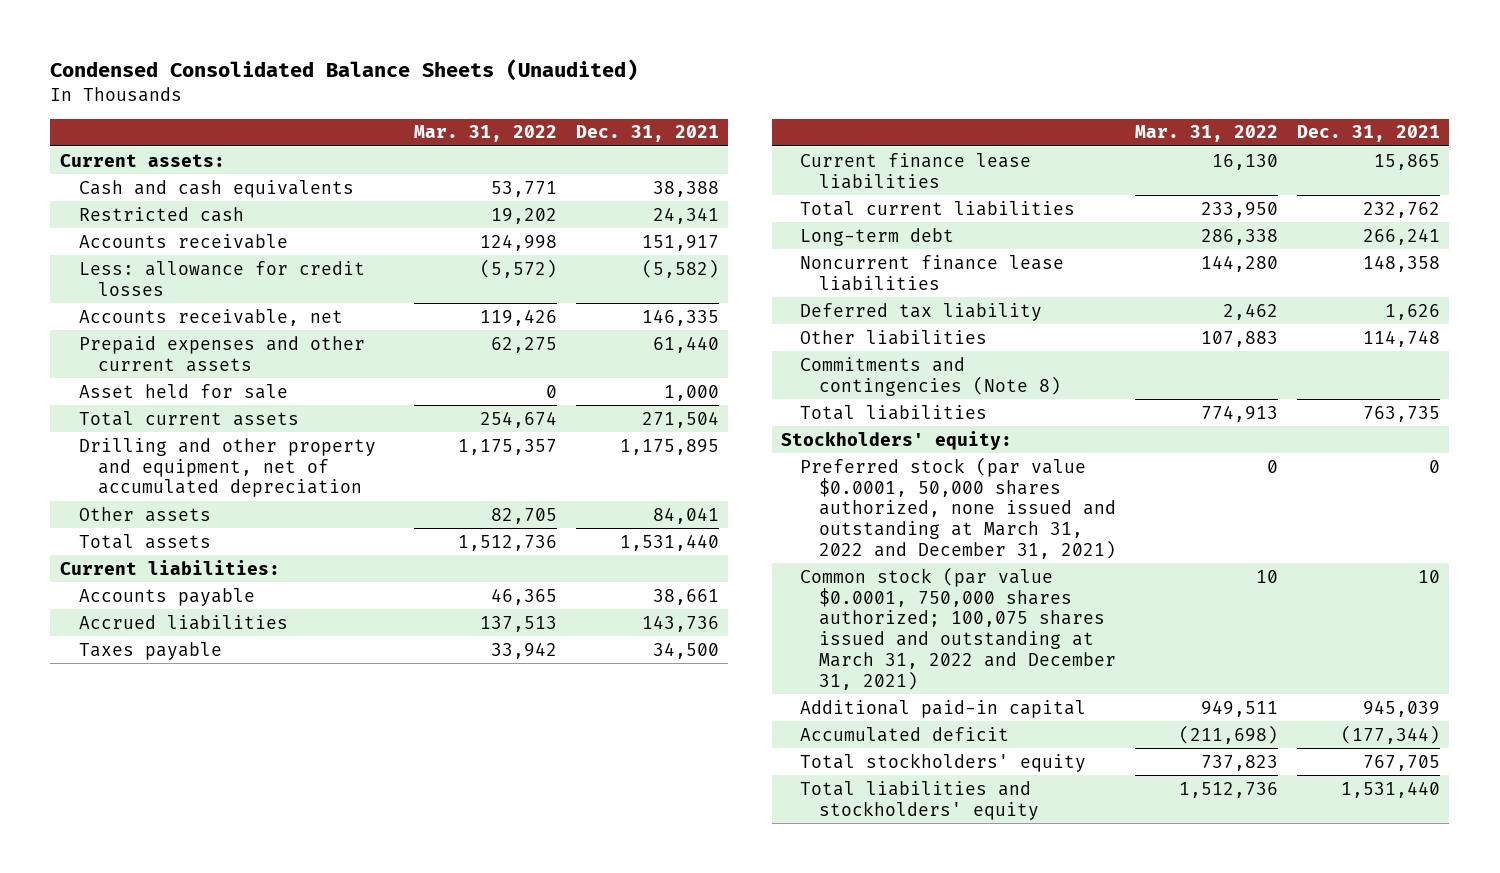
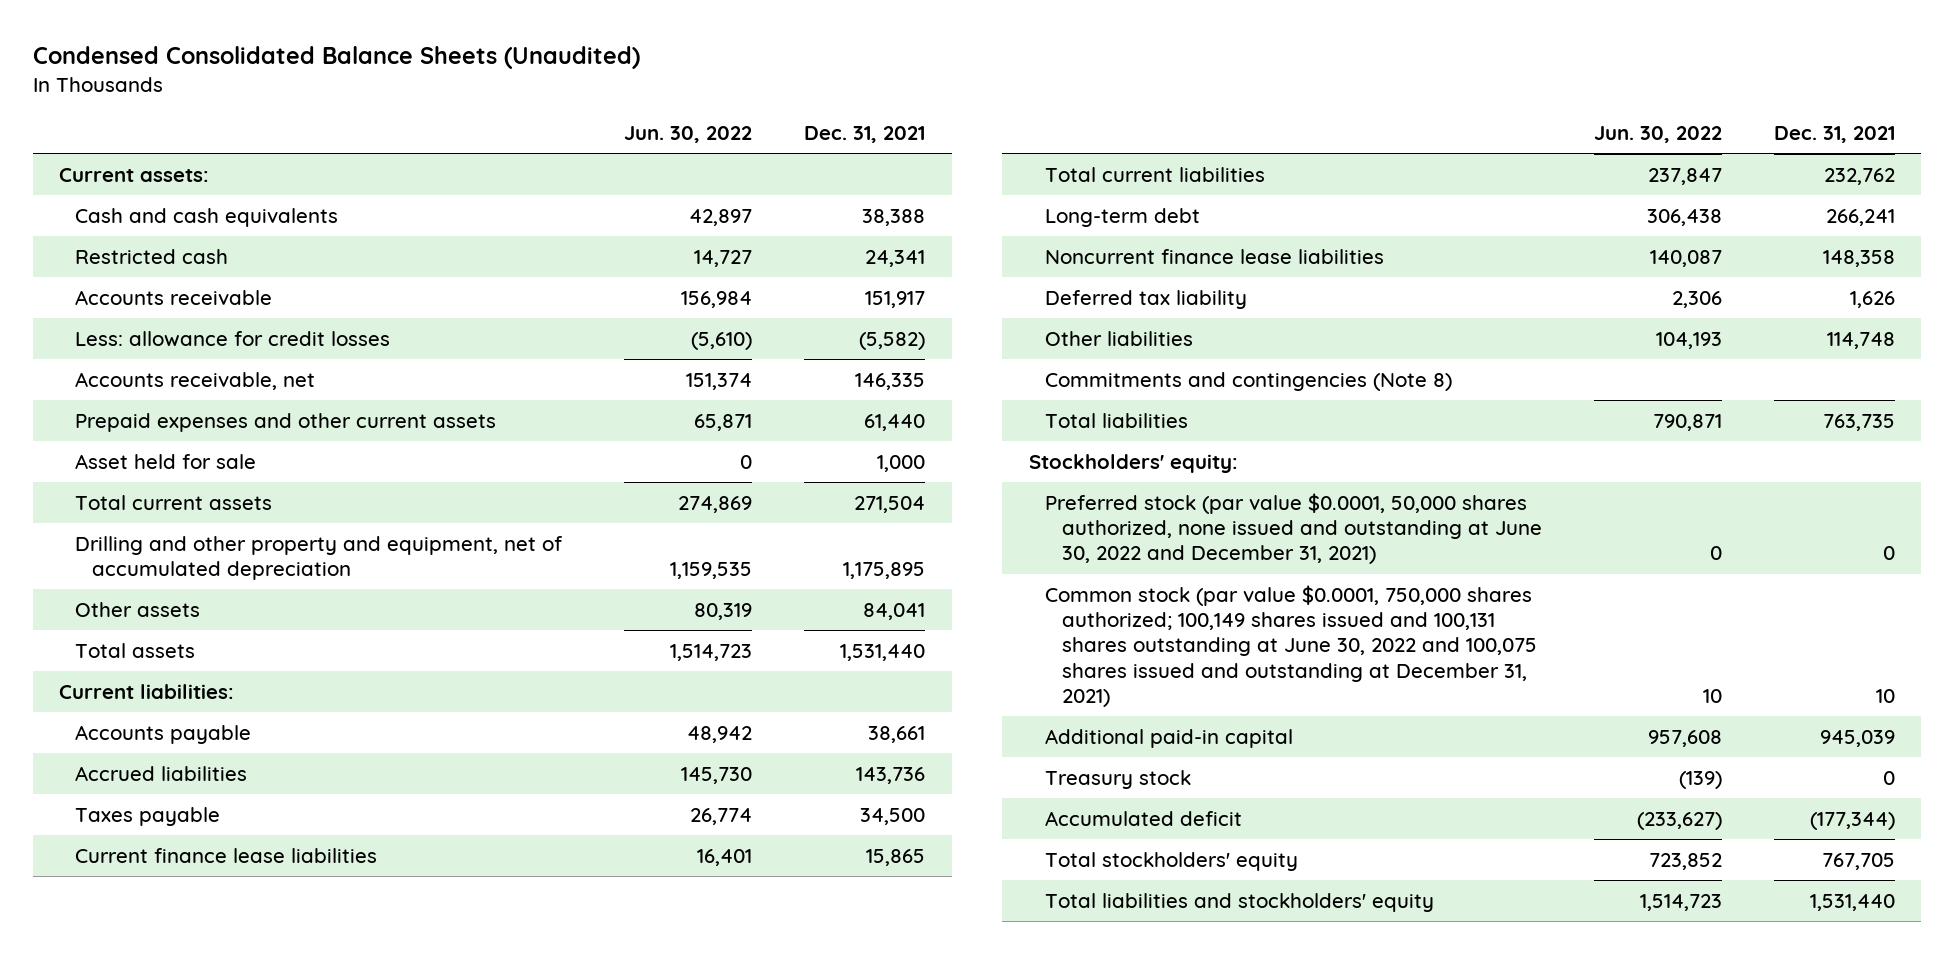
- | Mar. 31, 2022 | Dec. 31, 2021
+ | Jun. 30, 2022 | Dec. 31, 2021
- Preferred stock (par value $0.0001, 50,000 shares authorized, none issued and outstanding at March 31, 2022 and December 31, 2021) | 0 | 0
- Common stock (par value $0.0001, 750,000 shares authorized; 100,075 shares issued and outstanding at March 31, 2022 and December 31, 2021) | 10 | 10
+ Preferred stock (par value $0.0001, 50,000 shares authorized, none issued and outstanding at June 30, 2022 and December 31, 2021) | 0 | 0
+ Common stock (par value $0.0001, 750,000 shares authorized; 100,149 shares issued and 100,131 shares outstanding at June 30, 2022 and 100,075 shares issued and outstanding at December 31, 2021) | 10 | 10
+ Treasury stock | (139) | 0

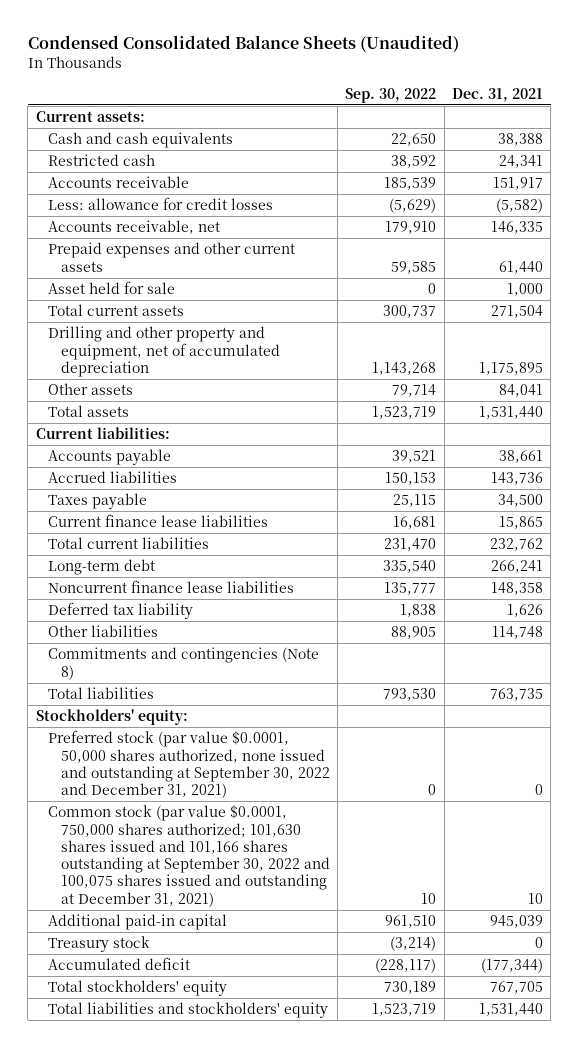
- | Jun. 30, 2022 | Dec. 31, 2021
+ | Sep. 30, 2022 | Dec. 31, 2021
- Preferred stock (par value $0.0001, 50,000 shares authorized, none issued and outstanding at June 30, 2022 and December 31, 2021) | 0 | 0
- Common stock (par value $0.0001, 750,000 shares authorized; 100,149 shares issued and 100,131 shares outstanding at June 30, 2022 and 100,075 shares issued and outstanding at December 31, 2021) | 10 | 10
+ Preferred stock (par value $0.0001, 50,000 shares authorized, none issued and outstanding at September 30, 2022 and December 31, 2021) | 0 | 0
+ Common stock (par value $0.0001, 750,000 shares authorized; 101,630 shares issued and 101,166 shares outstanding at September 30, 2022 and 100,075 shares issued and outstanding at December 31, 2021) | 10 | 10

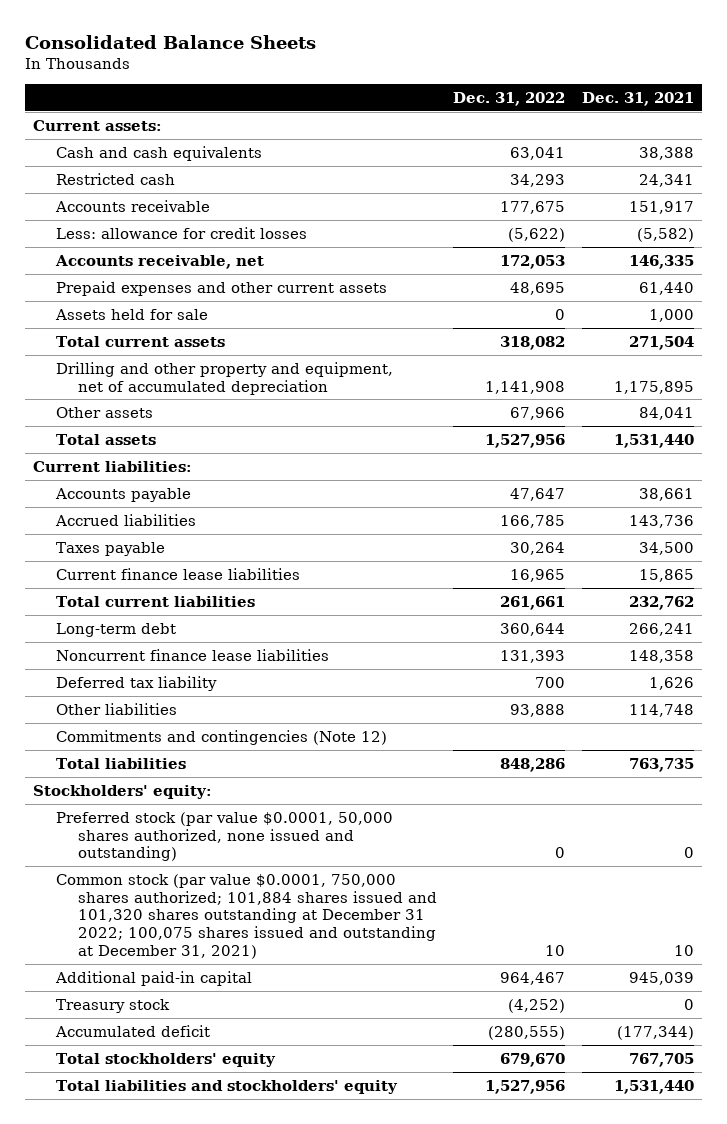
- Condensed Consolidated Balance Sheets (Unaudited)
+ Consolidated Balance Sheets
- | Sep. 30, 2022 | Dec. 31, 2021
+ | Dec. 31, 2022 | Dec. 31, 2021
- Asset held for sale | 0 | 1,000
+ Assets held for sale | 0 | 1,000
- Commitments and contingencies (Note 8)
+ Commitments and contingencies (Note 12)
- Preferred stock (par value $0.0001, 50,000 shares authorized, none issued and outstanding at September 30, 2022 and December 31, 2021) | 0 | 0
- Common stock (par value $0.0001, 750,000 shares authorized; 101,630 shares issued and 101,166 shares outstanding at September 30, 2022 and 100,075 shares issued and outstanding at December 31, 2021) | 10 | 10
+ Preferred stock (par value $0.0001, 50,000 shares authorized, none issued and outstanding) | 0 | 0
+ Common stock (par value $0.0001, 750,000 shares authorized; 101,884 shares issued and 101,320 shares outstanding at December 31 2022; 100,075 shares issued and outstanding at December 31, 2021) | 10 | 10

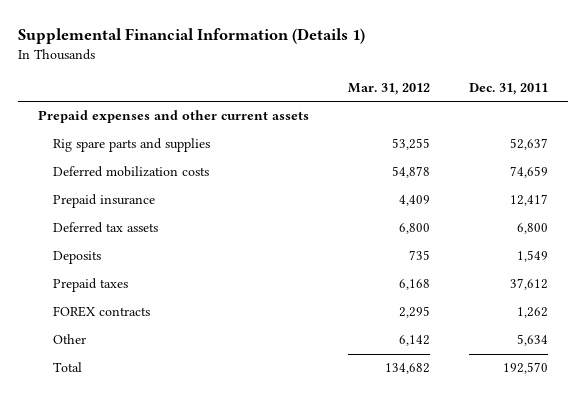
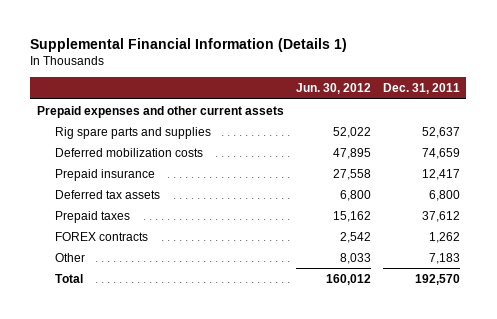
- | Mar. 31, 2012 | Dec. 31, 2011
+ | Jun. 30, 2012 | Dec. 31, 2011
- Deposits | 735 | 1,549
- Other | 6,142 | 5,634
+ Other | 8,033 | 7,183

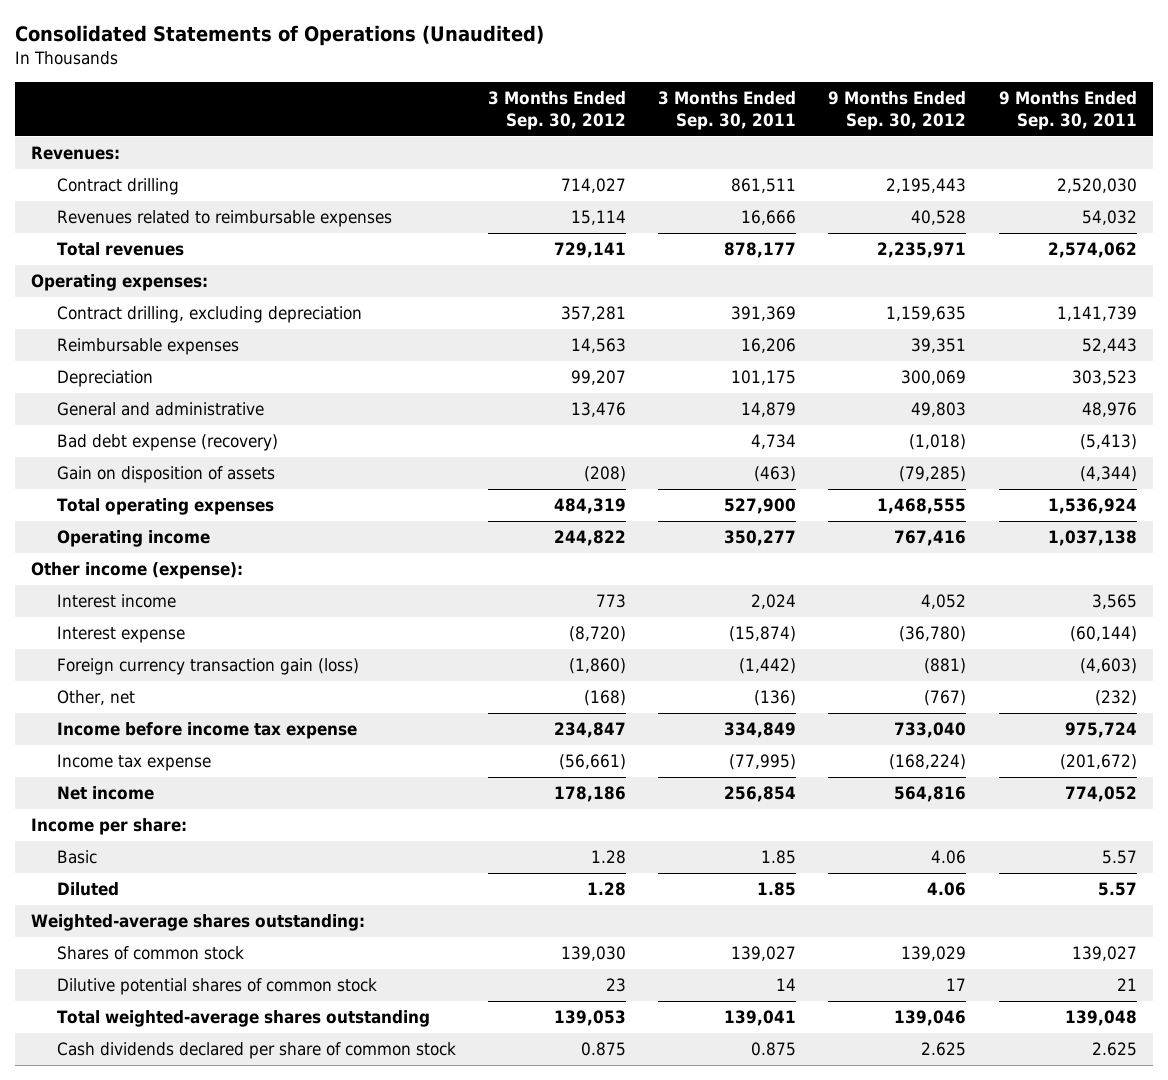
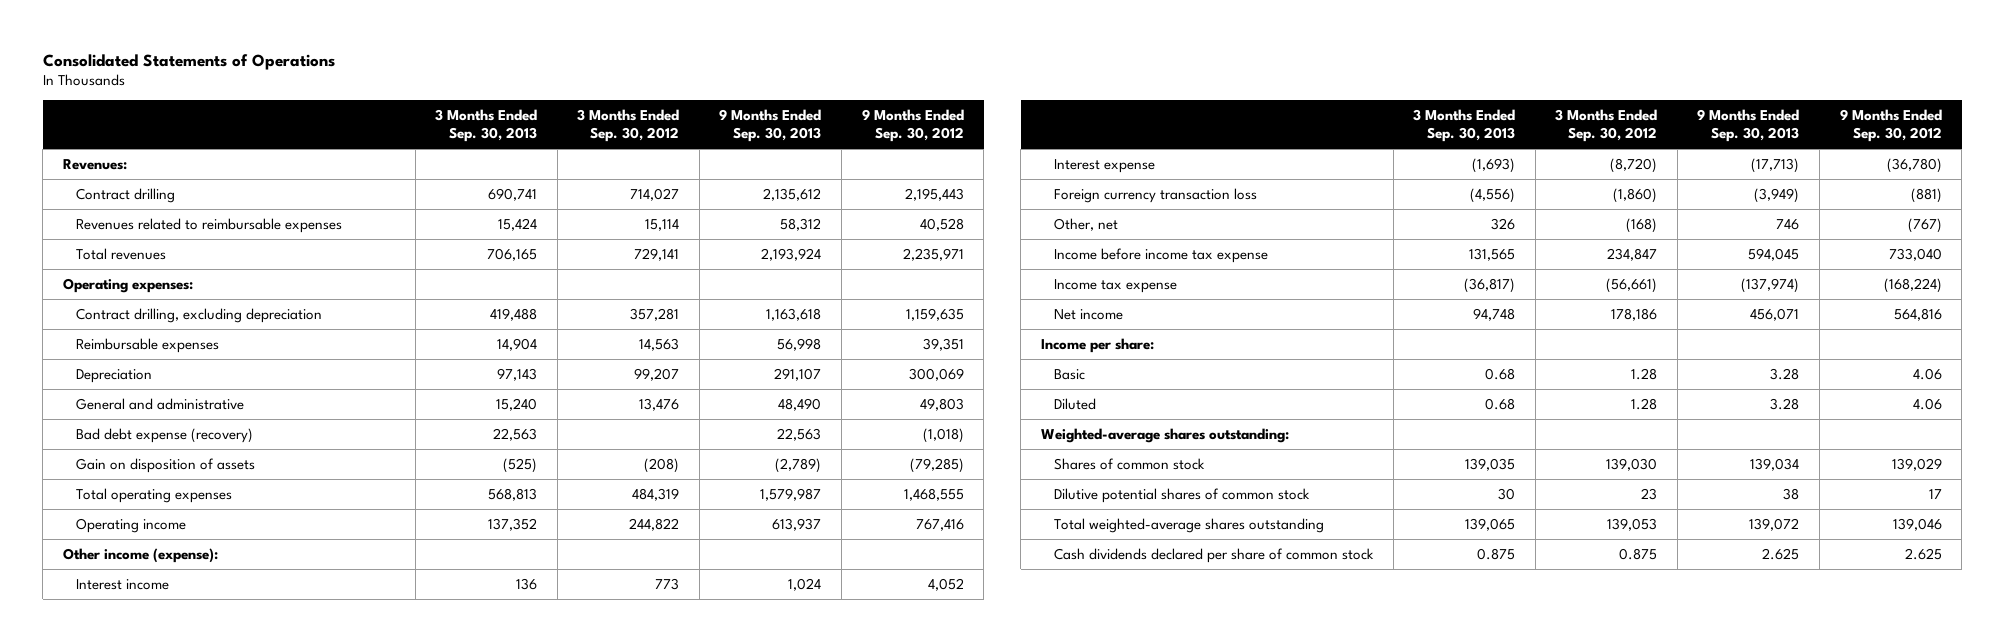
- Consolidated Statements of Operations (Unaudited)
+ Consolidated Statements of Operations
- | 3 Months Ended Sep. 30, 2012 | 3 Months Ended Sep. 30, 2011 | 9 Months Ended Sep. 30, 2012 | 9 Months Ended Sep. 30, 2011
+ | 3 Months Ended Sep. 30, 2013 | 3 Months Ended Sep. 30, 2012 | 9 Months Ended Sep. 30, 2013 | 9 Months Ended Sep. 30, 2012
- Foreign currency transaction gain (loss) | (1,860) | (1,442) | (881) | (4,603)
+ Foreign currency transaction loss | (4,556) | (1,860) | (3,949) | (881)

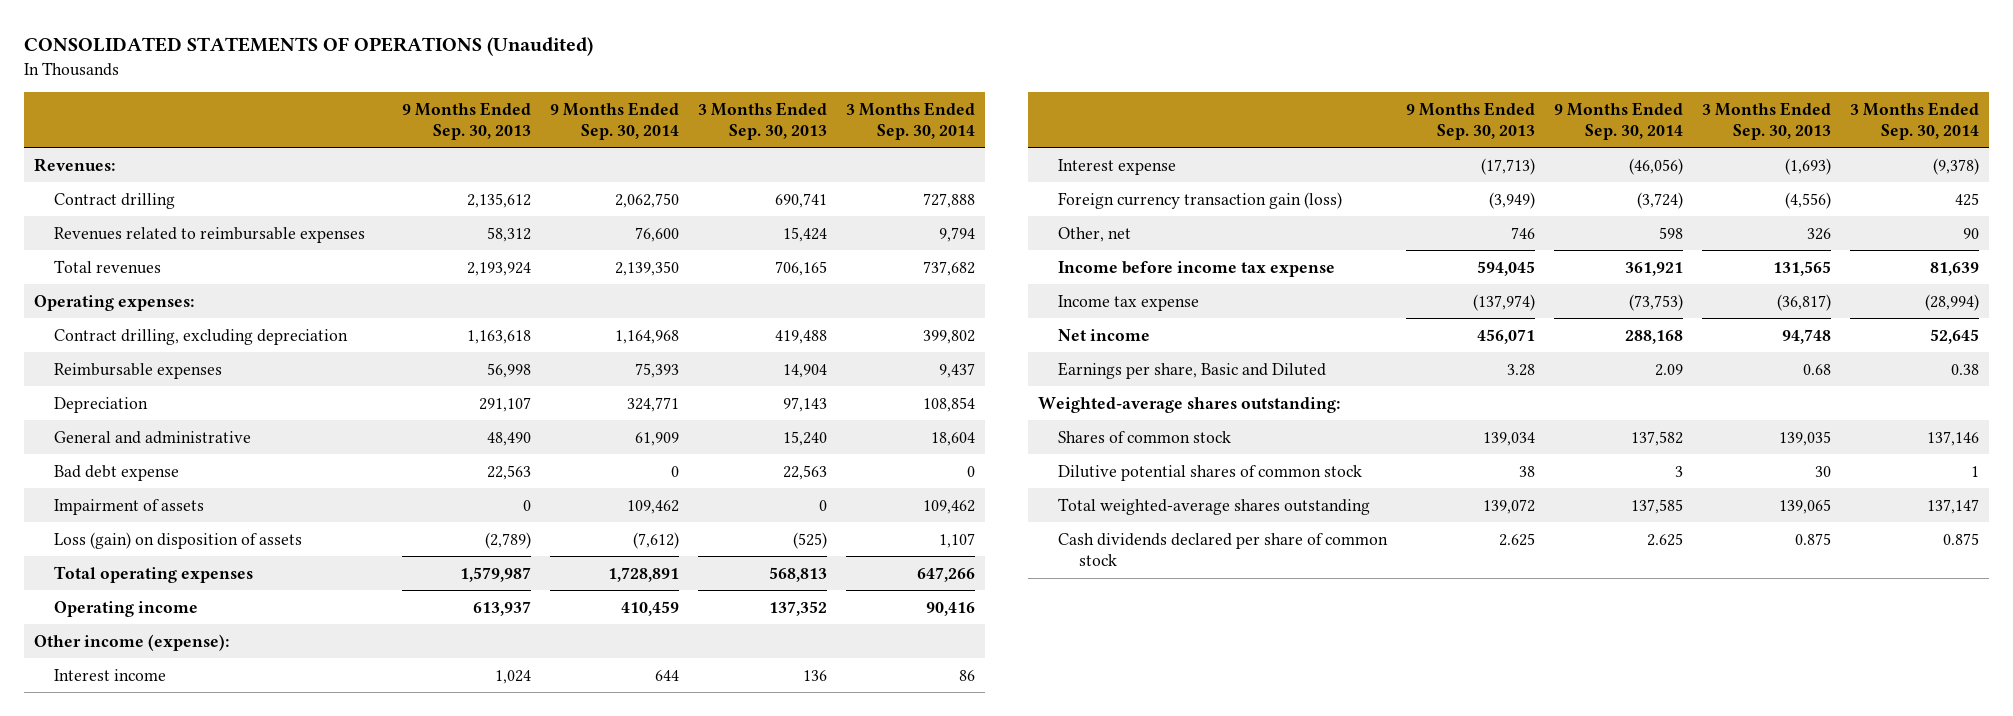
- Consolidated Statements of Operations
+ CONSOLIDATED STATEMENTS OF OPERATIONS (Unaudited)
- | 3 Months Ended Sep. 30, 2013 | 3 Months Ended Sep. 30, 2012 | 9 Months Ended Sep. 30, 2013 | 9 Months Ended Sep. 30, 2012
+ | 9 Months Ended Sep. 30, 2013 | 9 Months Ended Sep. 30, 2014 | 3 Months Ended Sep. 30, 2013 | 3 Months Ended Sep. 30, 2014
- Bad debt expense (recovery) | 22,563 | | 22,563 | (1,018)
- Gain on disposition of assets | (525) | (208) | (2,789) | (79,285)
+ Bad debt expense | 22,563 | 0 | 22,563 | 0
+ Impairment of assets | 0 | 109,462 | 0 | 109,462
+ Loss (gain) on disposition of assets | (2,789) | (7,612) | (525) | 1,107
- Foreign currency transaction loss | (4,556) | (1,860) | (3,949) | (881)
+ Foreign currency transaction gain (loss) | (3,949) | (3,724) | (4,556) | 425
- Income per share:
- Basic | 0.68 | 1.28 | 3.28 | 4.06
- Diluted | 0.68 | 1.28 | 3.28 | 4.06
+ Earnings per share, Basic and Diluted | 3.28 | 2.09 | 0.68 | 0.38

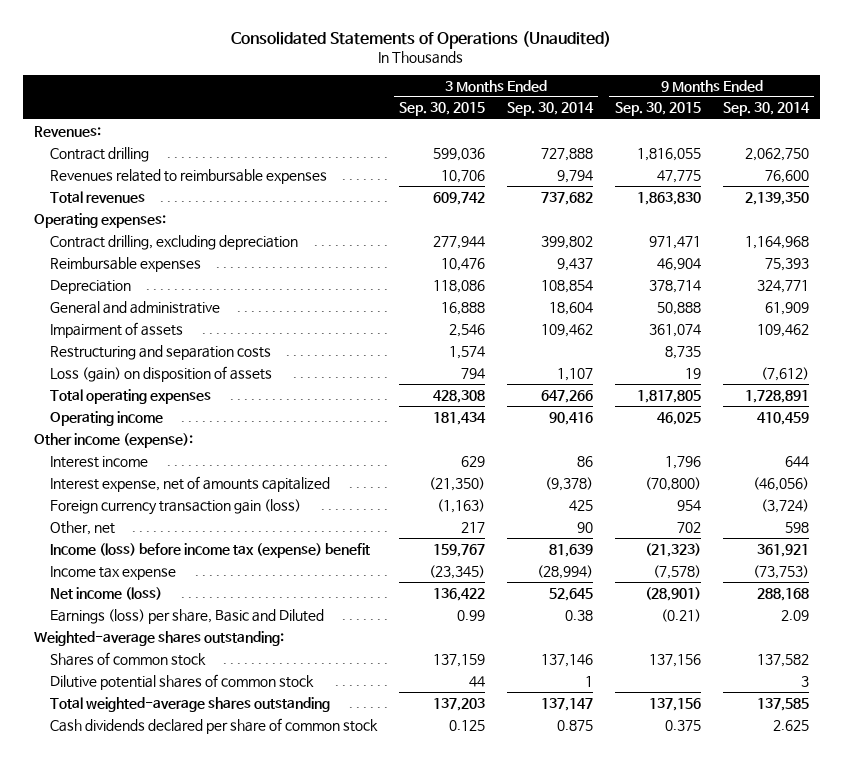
- CONSOLIDATED STATEMENTS OF OPERATIONS (Unaudited)
+ Consolidated Statements of Operations (Unaudited)
- | 9 Months Ended Sep. 30, 2013 | 9 Months Ended Sep. 30, 2014 | 3 Months Ended Sep. 30, 2013 | 3 Months Ended Sep. 30, 2014
+ | 3 Months Ended Sep. 30, 2015 | 3 Months Ended Sep. 30, 2014 | 9 Months Ended Sep. 30, 2015 | 9 Months Ended Sep. 30, 2014
- Bad debt expense | 22,563 | 0 | 22,563 | 0
+ Restructuring and separation costs | 1,574 | | 8,735 |
- Interest expense | (17,713) | (46,056) | (1,693) | (9,378)
+ Interest expense, net of amounts capitalized | (21,350) | (9,378) | (70,800) | (46,056)
- Income before income tax expense | 594,045 | 361,921 | 131,565 | 81,639
+ Income (loss) before income tax (expense) benefit | 159,767 | 81,639 | (21,323) | 361,921
- Net income | 456,071 | 288,168 | 94,748 | 52,645
- Earnings per share, Basic and Diluted | 3.28 | 2.09 | 0.68 | 0.38
+ Net income (loss) | 136,422 | 52,645 | (28,901) | 288,168
+ Earnings (loss) per share, Basic and Diluted | 0.99 | 0.38 | (0.21) | 2.09

